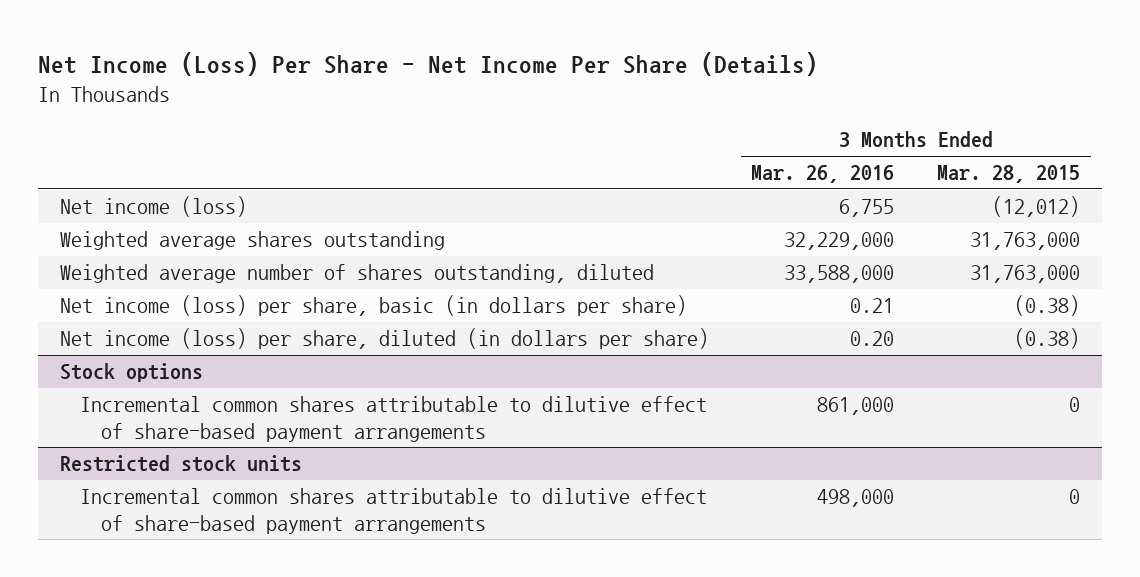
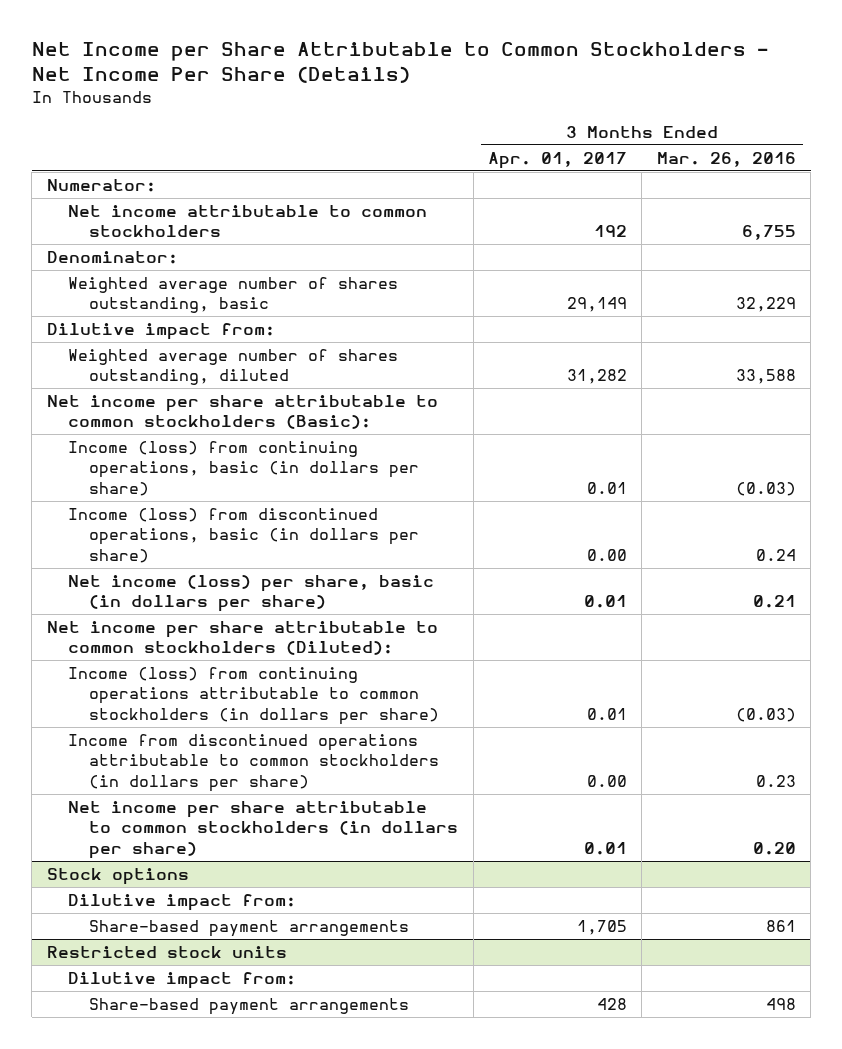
- Net Income (Loss) Per Share - Net Income Per Share (Details)
+ Net Income per Share Attributable to Common Stockholders - Net Income Per Share (Details)
- | 3 Months Ended Mar. 26, 2016 | 3 Months Ended Mar. 28, 2015
+ | 3 Months Ended Apr. 01, 2017 | 3 Months Ended Mar. 26, 2016
- Net income (loss) | 6,755 | (12,012)
- Weighted average shares outstanding | 32,229,000 | 31,763,000
- Weighted average number of shares outstanding, diluted | 33,588,000 | 31,763,000
+ Numerator:
+ Net income attributable to common stockholders | 192 | 6,755
+ Denominator:
+ Weighted average number of shares outstanding, basic | 29,149 | 32,229
+ Dilutive impact from:
+ Weighted average number of shares outstanding, diluted | 31,282 | 33,588
+ Net income per share attributable to common stockholders (Basic):
+ Income (loss) from continuing operations, basic (in dollars per share) | 0.01 | (0.03)
+ Income (loss) from discontinued operations, basic (in dollars per share) | 0.00 | 0.24
- Net income (loss) per share, diluted (in dollars per share) | 0.20 | (0.38)
+ Net income per share attributable to common stockholders (Diluted):
+ Income (loss) from continuing operations attributable to common stockholders (in dollars per share) | 0.01 | (0.03)
+ Income from discontinued operations attributable to common stockholders (in dollars per share) | 0.00 | 0.23
+ Net income per share attributable to common stockholders (in dollars per share) | 0.01 | 0.20
@ Stock options
- Incremental common shares attributable to dilutive effect of share-based payment arrangements | 861,000 | 0
+ Dilutive impact from:
+ Share-based payment arrangements | 1,705 | 861
@ Restricted stock units
- Incremental common shares attributable to dilutive effect of share-based payment arrangements | 498,000 | 0
+ Dilutive impact from:
+ Share-based payment arrangements | 428 | 498

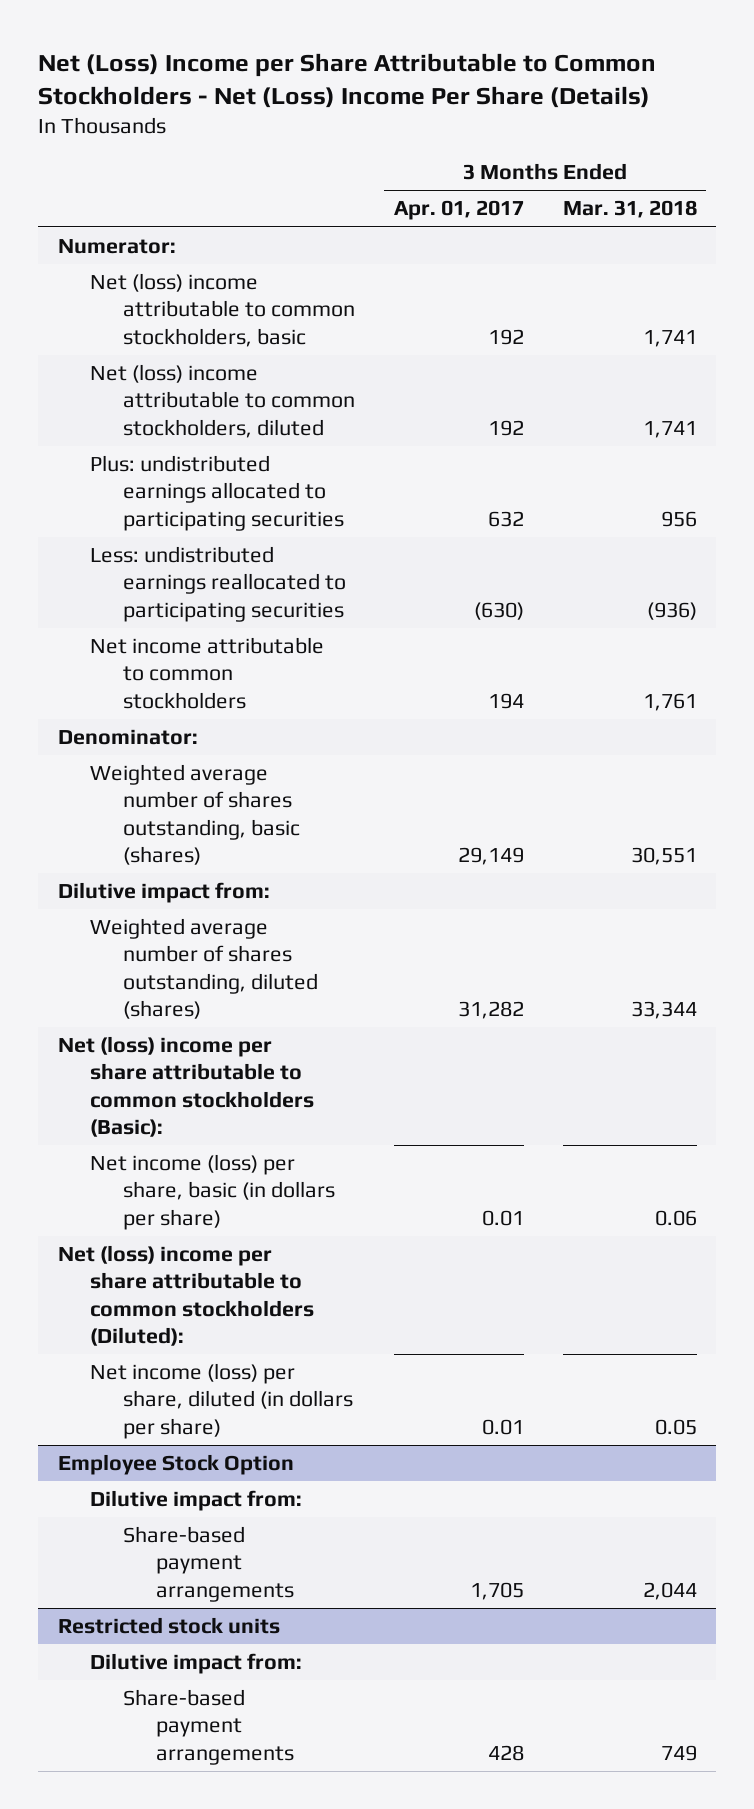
- Net Income per Share Attributable to Common Stockholders - Net Income Per Share (Details)
+ Net (Loss) Income per Share Attributable to Common Stockholders - Net (Loss) Income Per Share (Details)
- | 3 Months Ended Apr. 01, 2017 | 3 Months Ended Mar. 26, 2016
+ | 3 Months Ended Apr. 01, 2017 | 3 Months Ended Mar. 31, 2018
- Net income attributable to common stockholders | 192 | 6,755
+ Net (loss) income attributable to common stockholders, basic | 192 | 1,741
+ Net (loss) income attributable to common stockholders, diluted | 192 | 1,741
+ Plus: undistributed earnings allocated to participating securities | 632 | 956
+ Less: undistributed earnings reallocated to participating securities | (630) | (936)
+ Net income attributable to common stockholders | 194 | 1,761
- Weighted average number of shares outstanding, basic | 29,149 | 32,229
+ Weighted average number of shares outstanding, basic (shares) | 29,149 | 30,551
- Weighted average number of shares outstanding, diluted | 31,282 | 33,588
- Net income per share attributable to common stockholders (Basic):
- Income (loss) from continuing operations, basic (in dollars per share) | 0.01 | (0.03)
- Income (loss) from discontinued operations, basic (in dollars per share) | 0.00 | 0.24
+ Weighted average number of shares outstanding, diluted (shares) | 31,282 | 33,344
+ Net (loss) income per share attributable to common stockholders (Basic):
- Net income per share attributable to common stockholders (Diluted):
- Income (loss) from continuing operations attributable to common stockholders (in dollars per share) | 0.01 | (0.03)
- Income from discontinued operations attributable to common stockholders (in dollars per share) | 0.00 | 0.23
- Net income per share attributable to common stockholders (in dollars per share) | 0.01 | 0.20
- Stock options
+ Net (loss) income per share attributable to common stockholders (Diluted):
+ Net income (loss) per share, diluted (in dollars per share) | 0.01 | 0.05
+ Employee Stock Option

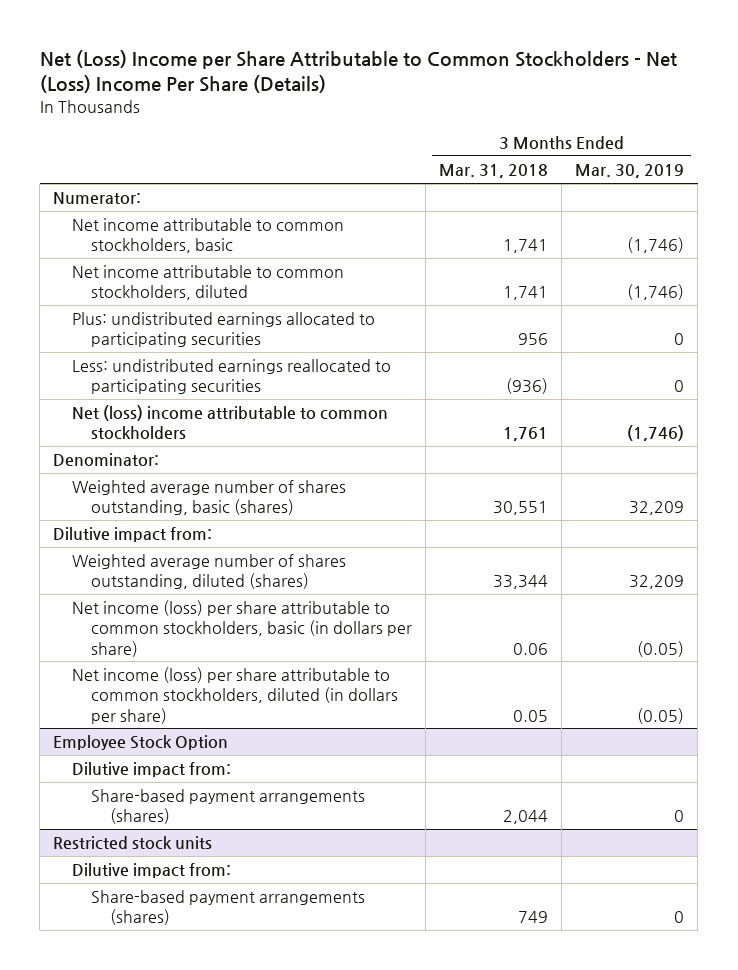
- | 3 Months Ended Apr. 01, 2017 | 3 Months Ended Mar. 31, 2018
+ | 3 Months Ended Mar. 31, 2018 | 3 Months Ended Mar. 30, 2019
- Net (loss) income attributable to common stockholders, basic | 192 | 1,741
- Net (loss) income attributable to common stockholders, diluted | 192 | 1,741
+ Net income attributable to common stockholders, basic | 1,741 | (1,746)
+ Net income attributable to common stockholders, diluted | 1,741 | (1,746)
- Net income attributable to common stockholders | 194 | 1,761
+ Net (loss) income attributable to common stockholders | 1,761 | (1,746)
- Net (loss) income per share attributable to common stockholders (Basic):
- Net income (loss) per share, basic (in dollars per share) | 0.01 | 0.06
- Net (loss) income per share attributable to common stockholders (Diluted):
- Net income (loss) per share, diluted (in dollars per share) | 0.01 | 0.05
+ Net income (loss) per share attributable to common stockholders, basic (in dollars per share) | 0.06 | (0.05)
+ Net income (loss) per share attributable to common stockholders, diluted (in dollars per share) | 0.05 | (0.05)
@ Employee Stock Option
- Share-based payment arrangements | 1,705 | 2,044
+ Share-based payment arrangements (shares) | 2,044 | 0
@ Restricted stock units
- Share-based payment arrangements | 428 | 749
+ Share-based payment arrangements (shares) | 749 | 0

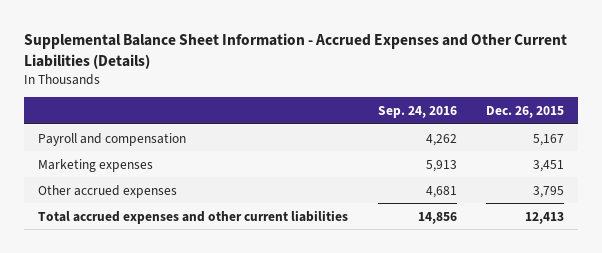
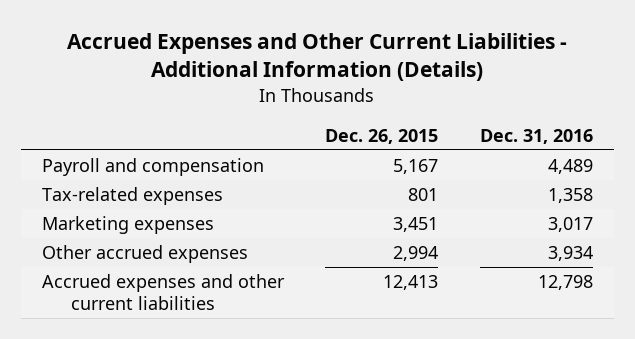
- Supplemental Balance Sheet Information - Accrued Expenses and Other Current Liabilities (Details)
+ Accrued Expenses and Other Current Liabilities - Additional Information (Details)
- | Sep. 24, 2016 | Dec. 26, 2015
+ | Dec. 26, 2015 | Dec. 31, 2016
+ Tax-related expenses | 801 | 1,358
- Other accrued expenses | 4,681 | 3,795
- Total accrued expenses and other current liabilities | 14,856 | 12,413
+ Other accrued expenses | 2,994 | 3,934
+ Accrued expenses and other current liabilities | 12,413 | 12,798

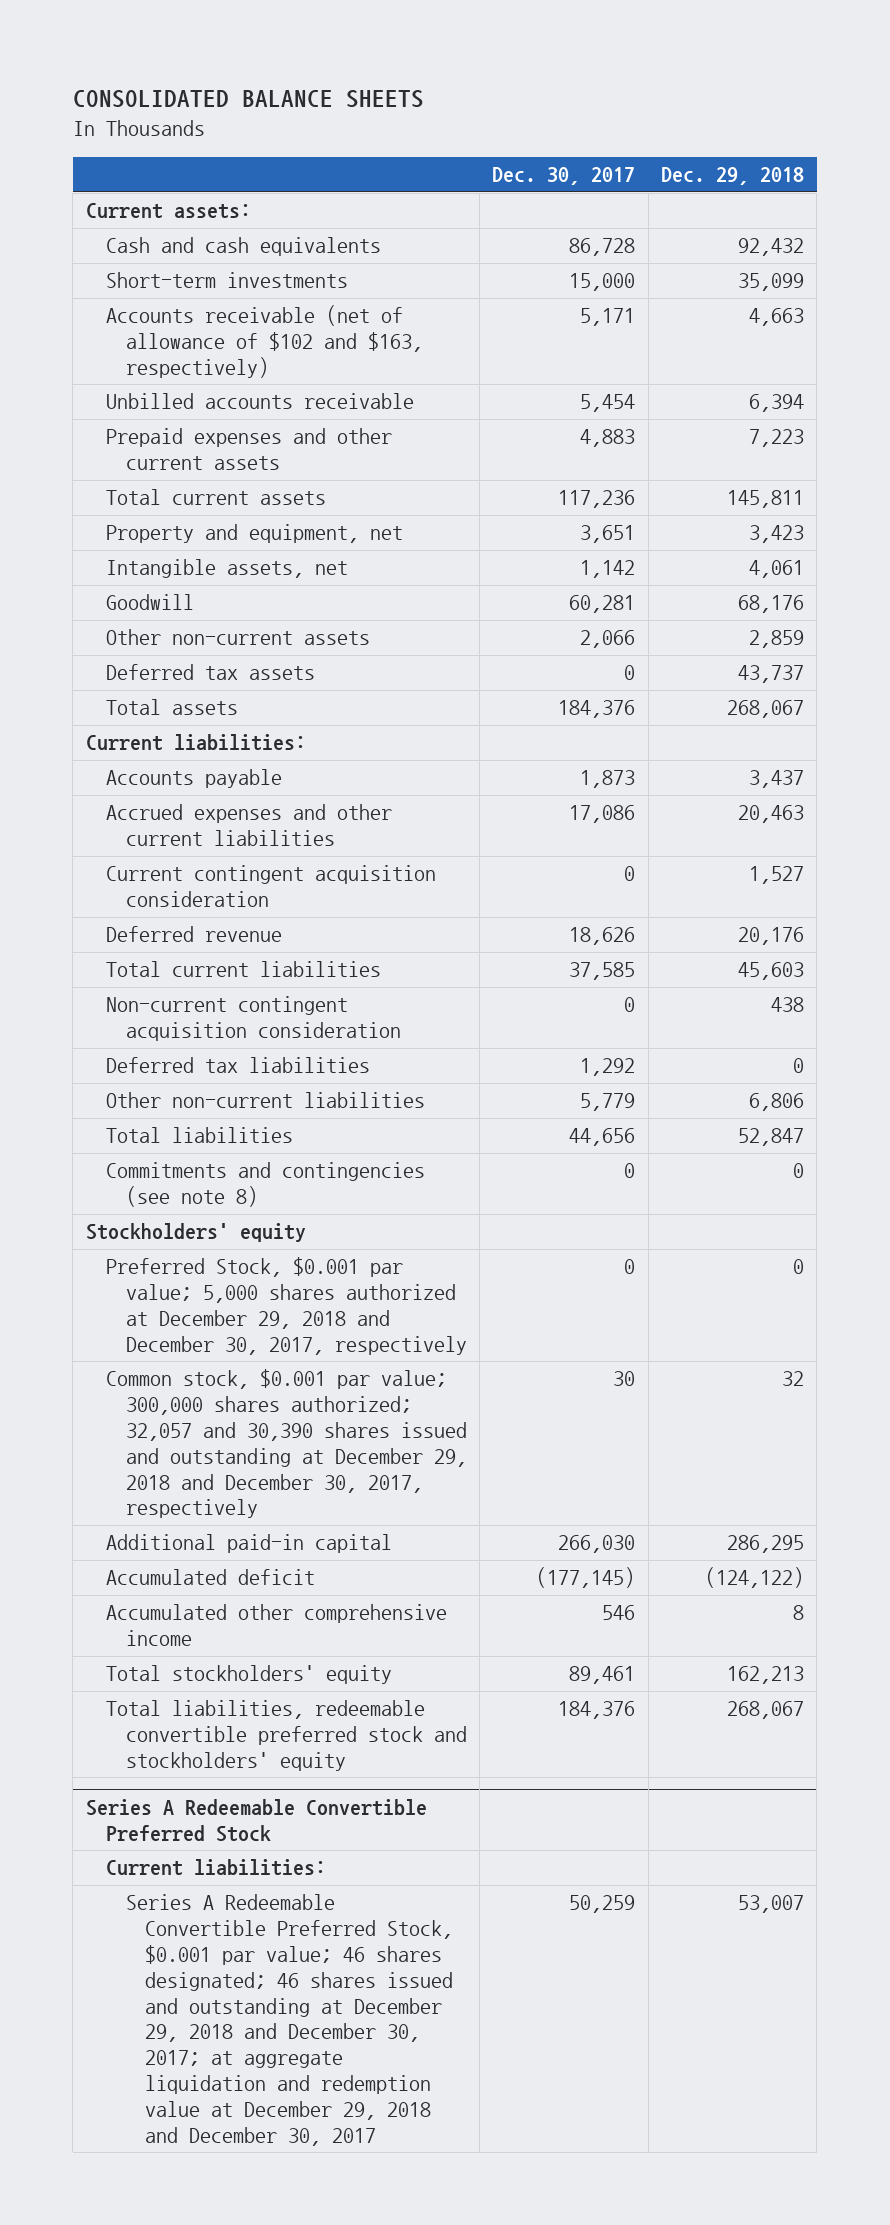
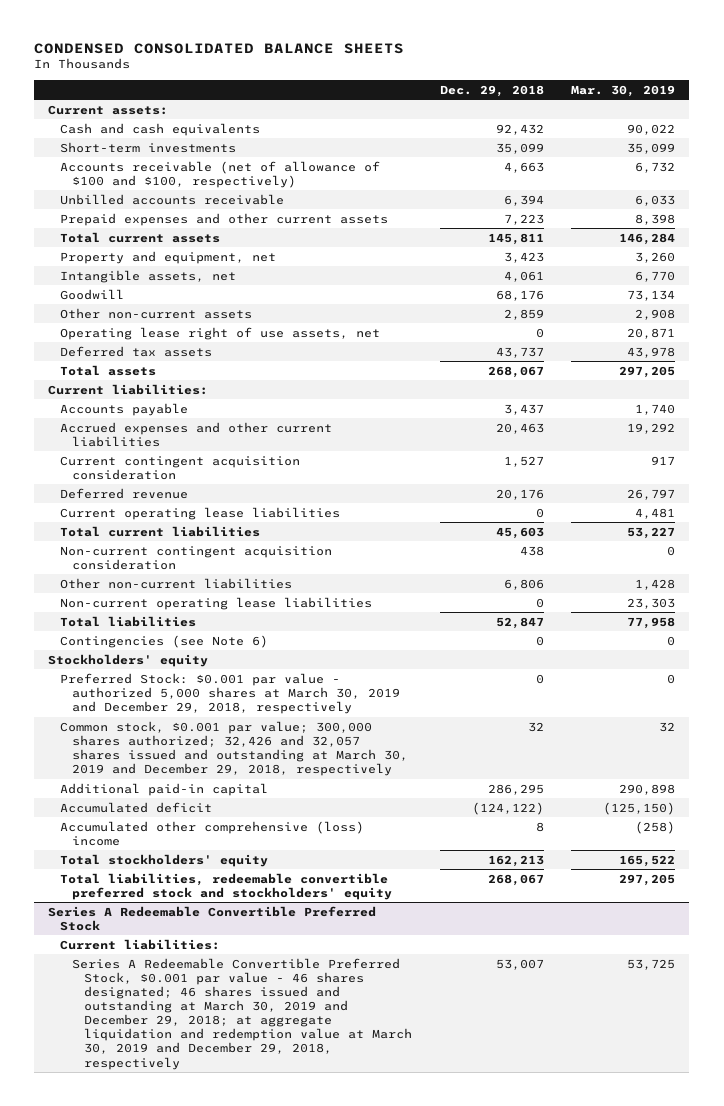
- CONSOLIDATED BALANCE SHEETS
+ CONDENSED CONSOLIDATED BALANCE SHEETS
- | Dec. 30, 2017 | Dec. 29, 2018
+ | Dec. 29, 2018 | Mar. 30, 2019
- Accounts receivable (net of allowance of $102 and $163, respectively) | 5,171 | 4,663
+ Accounts receivable (net of allowance of $100 and $100, respectively) | 4,663 | 6,732
+ Operating lease right of use assets, net | 0 | 20,871
+ Current operating lease liabilities | 0 | 4,481
- Deferred tax liabilities | 1,292 | 0
+ Non-current operating lease liabilities | 0 | 23,303
- Commitments and contingencies (see note 8) | 0 | 0
+ Contingencies (see Note 6) | 0 | 0
- Preferred Stock, $0.001 par value; 5,000 shares authorized at December 29, 2018 and December 30, 2017, respectively | 0 | 0
- Common stock, $0.001 par value; 300,000 shares authorized; 32,057 and 30,390 shares issued and outstanding at December 29, 2018 and December 30, 2017, respectively | 30 | 32
+ Preferred Stock: $0.001 par value - authorized 5,000 shares at March 30, 2019 and December 29, 2018, respectively | 0 | 0
+ Common stock, $0.001 par value; 300,000 shares authorized; 32,426 and 32,057 shares issued and outstanding at March 30, 2019 and December 29, 2018, respectively | 32 | 32
- Accumulated other comprehensive income | 546 | 8
+ Accumulated other comprehensive (loss) income | 8 | (258)
@ Series A Redeemable Convertible Preferred Stock
- Series A Redeemable Convertible Preferred Stock, $0.001 par value; 46 shares designated; 46 shares issued and outstanding at December 29, 2018 and December 30, 2017; at aggregate liquidation and redemption value at December 29, 2018 and December 30, 2017 | 50,259 | 53,007
+ Series A Redeemable Convertible Preferred Stock, $0.001 par value - 46 shares designated; 46 shares issued and outstanding at March 30, 2019 and December 29, 2018; at aggregate liquidation and redemption value at March 30, 2019 and December 29, 2018, respectively | 53,007 | 53,725

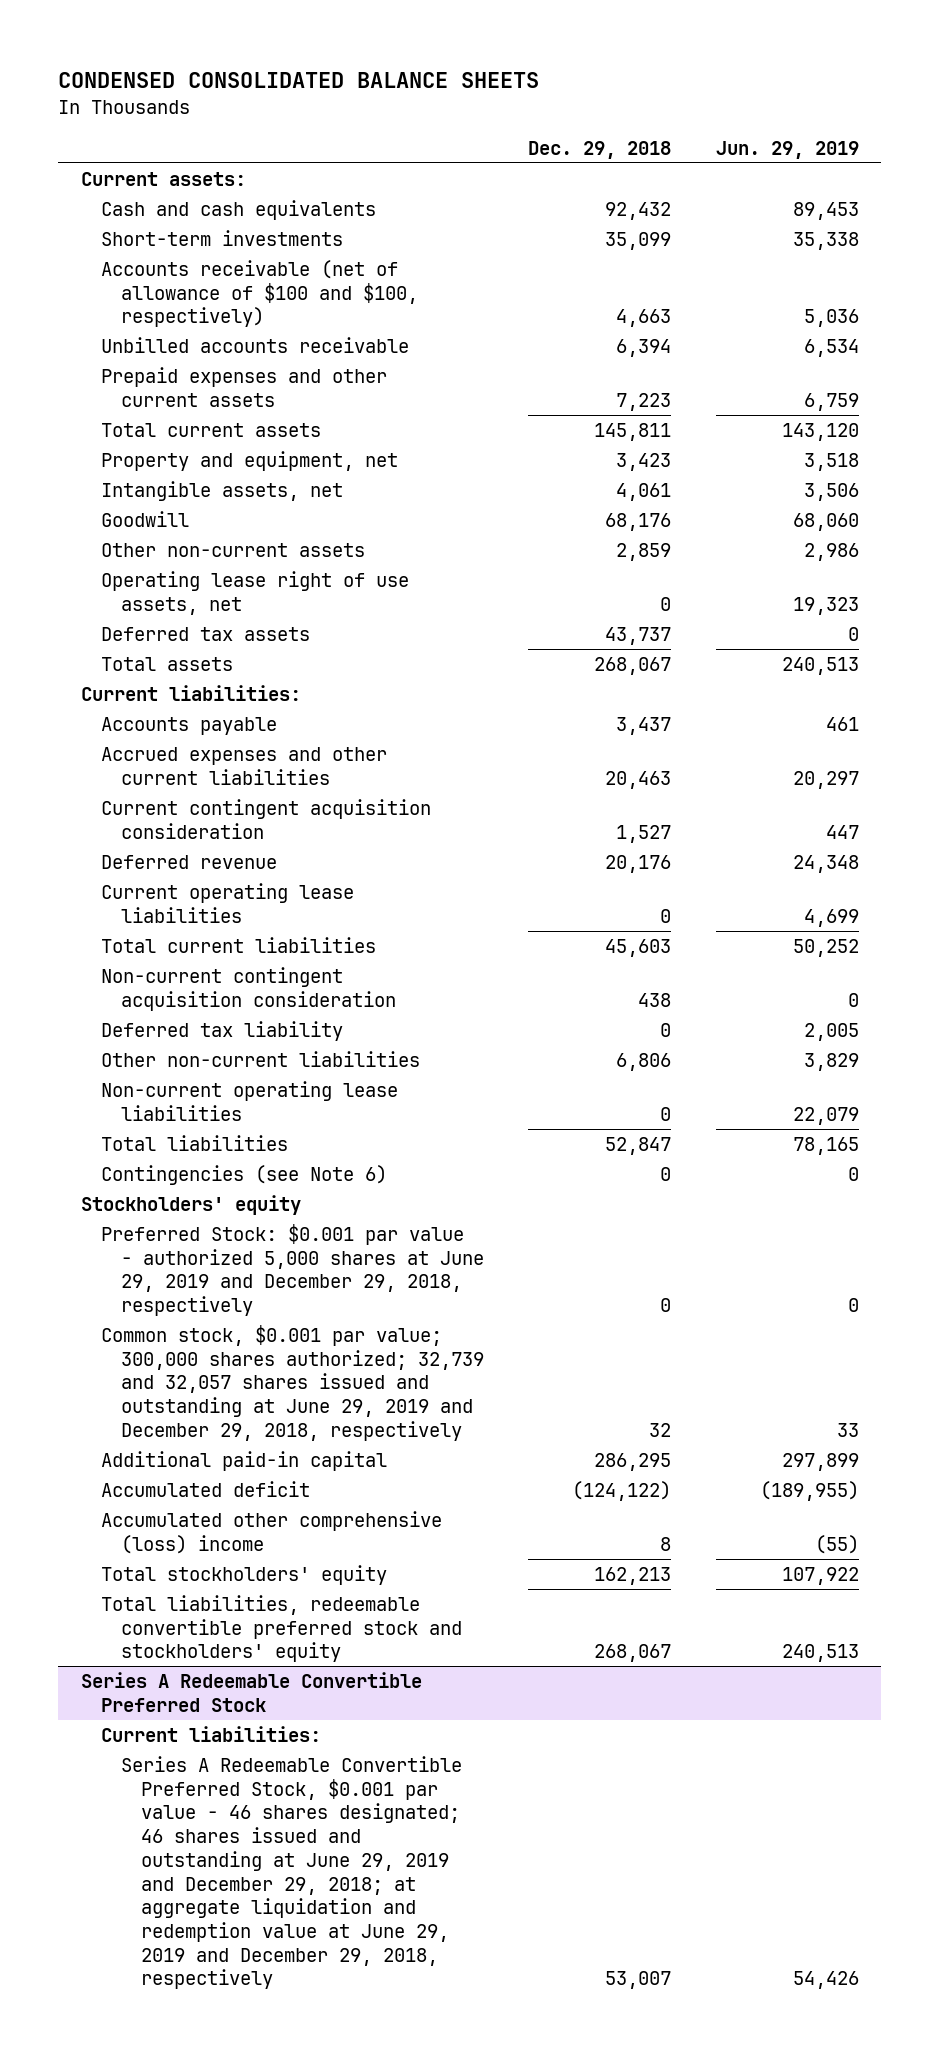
- | Dec. 29, 2018 | Mar. 30, 2019
+ | Dec. 29, 2018 | Jun. 29, 2019
+ Deferred tax liability | 0 | 2,005
- Preferred Stock: $0.001 par value - authorized 5,000 shares at March 30, 2019 and December 29, 2018, respectively | 0 | 0
- Common stock, $0.001 par value; 300,000 shares authorized; 32,426 and 32,057 shares issued and outstanding at March 30, 2019 and December 29, 2018, respectively | 32 | 32
+ Preferred Stock: $0.001 par value - authorized 5,000 shares at June 29, 2019 and December 29, 2018, respectively | 0 | 0
+ Common stock, $0.001 par value; 300,000 shares authorized; 32,739 and 32,057 shares issued and outstanding at June 29, 2019 and December 29, 2018, respectively | 32 | 33
@ Series A Redeemable Convertible Preferred Stock
- Series A Redeemable Convertible Preferred Stock, $0.001 par value - 46 shares designated; 46 shares issued and outstanding at March 30, 2019 and December 29, 2018; at aggregate liquidation and redemption value at March 30, 2019 and December 29, 2018, respectively | 53,007 | 53,725
+ Series A Redeemable Convertible Preferred Stock, $0.001 par value - 46 shares designated; 46 shares issued and outstanding at June 29, 2019 and December 29, 2018; at aggregate liquidation and redemption value at June 29, 2019 and December 29, 2018, respectively | 53,007 | 54,426

